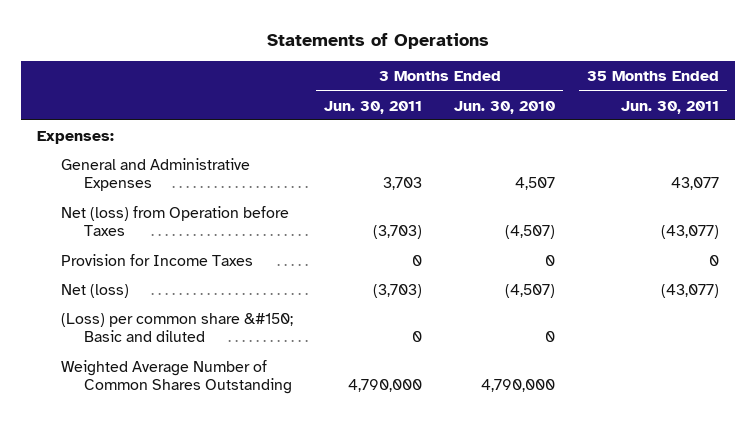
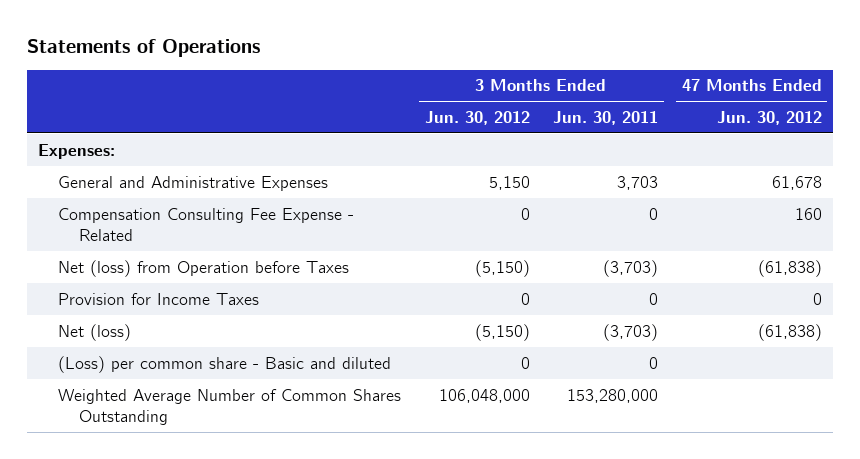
- | 3 Months Ended Jun. 30, 2011 | 3 Months Ended Jun. 30, 2010 | 35 Months Ended Jun. 30, 2011
+ | 3 Months Ended Jun. 30, 2012 | 3 Months Ended Jun. 30, 2011 | 47 Months Ended Jun. 30, 2012
+ Compensation Consulting Fee Expense - Related | 0 | 0 | 160
- (Loss) per common share &#150; Basic and diluted | 0 | 0 |
- Weighted Average Number of Common Shares Outstanding | 4,790,000 | 4,790,000 |
+ (Loss) per common share - Basic and diluted | 0 | 0 |
+ Weighted Average Number of Common Shares Outstanding | 106,048,000 | 153,280,000 |

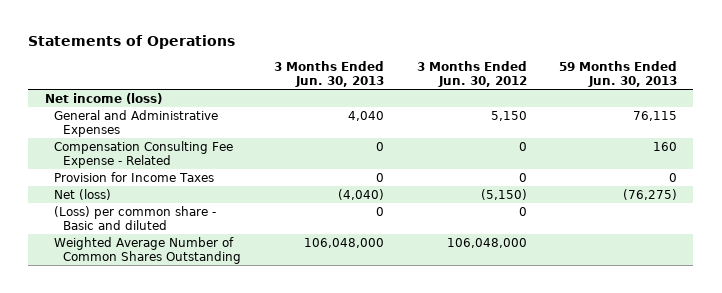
- | 3 Months Ended Jun. 30, 2012 | 3 Months Ended Jun. 30, 2011 | 47 Months Ended Jun. 30, 2012
+ | 3 Months Ended Jun. 30, 2013 | 3 Months Ended Jun. 30, 2012 | 59 Months Ended Jun. 30, 2013
- Expenses:
+ Net income (loss)
- Net (loss) from Operation before Taxes | (5,150) | (3,703) | (61,838)

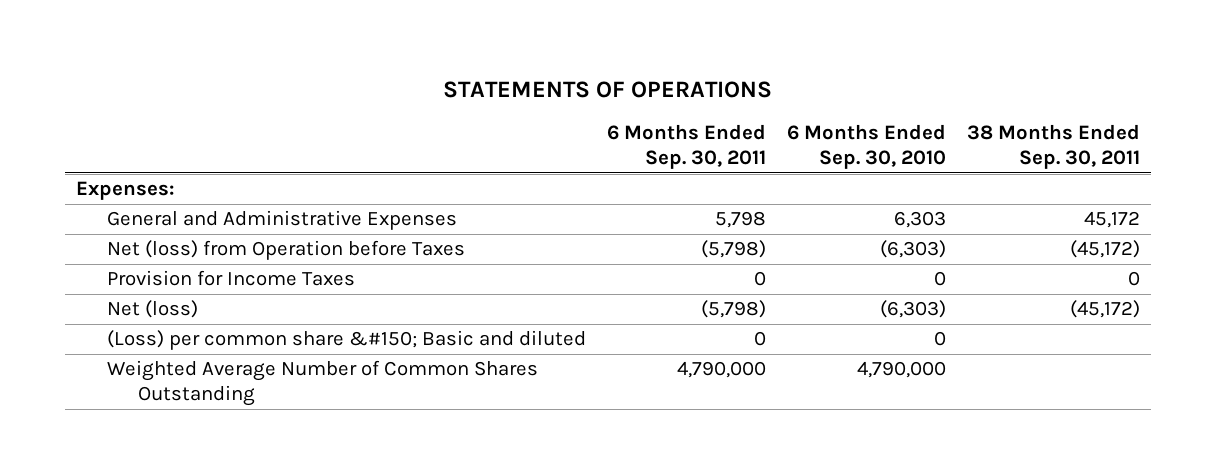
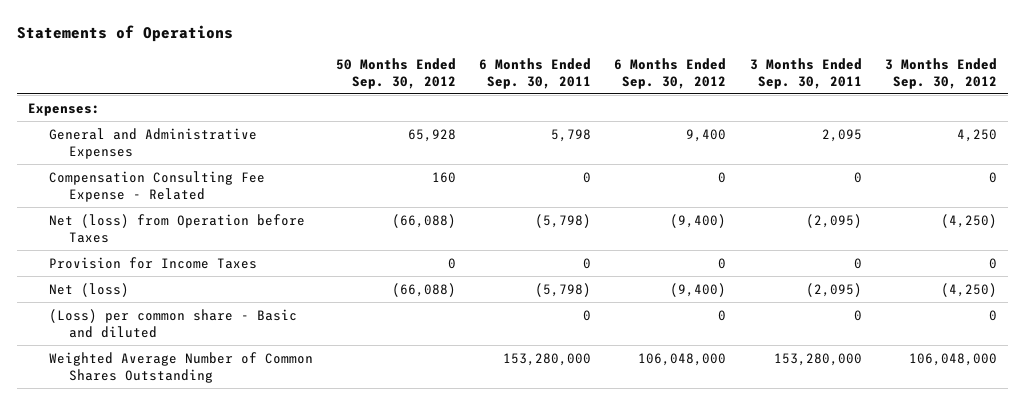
- STATEMENTS OF OPERATIONS
+ Statements of Operations
- | 6 Months Ended Sep. 30, 2011 | 6 Months Ended Sep. 30, 2010 | 38 Months Ended Sep. 30, 2011
+ | 50 Months Ended Sep. 30, 2012 | 6 Months Ended Sep. 30, 2011 | 6 Months Ended Sep. 30, 2012 | 3 Months Ended Sep. 30, 2011 | 3 Months Ended Sep. 30, 2012
+ Compensation Consulting Fee Expense - Related | 160 | 0 | 0 | 0 | 0
- (Loss) per common share &#150; Basic and diluted | 0 | 0 |
- Weighted Average Number of Common Shares Outstanding | 4,790,000 | 4,790,000 |
+ (Loss) per common share - Basic and diluted | | 0 | 0 | 0 | 0
+ Weighted Average Number of Common Shares Outstanding | | 153,280,000 | 106,048,000 | 153,280,000 | 106,048,000

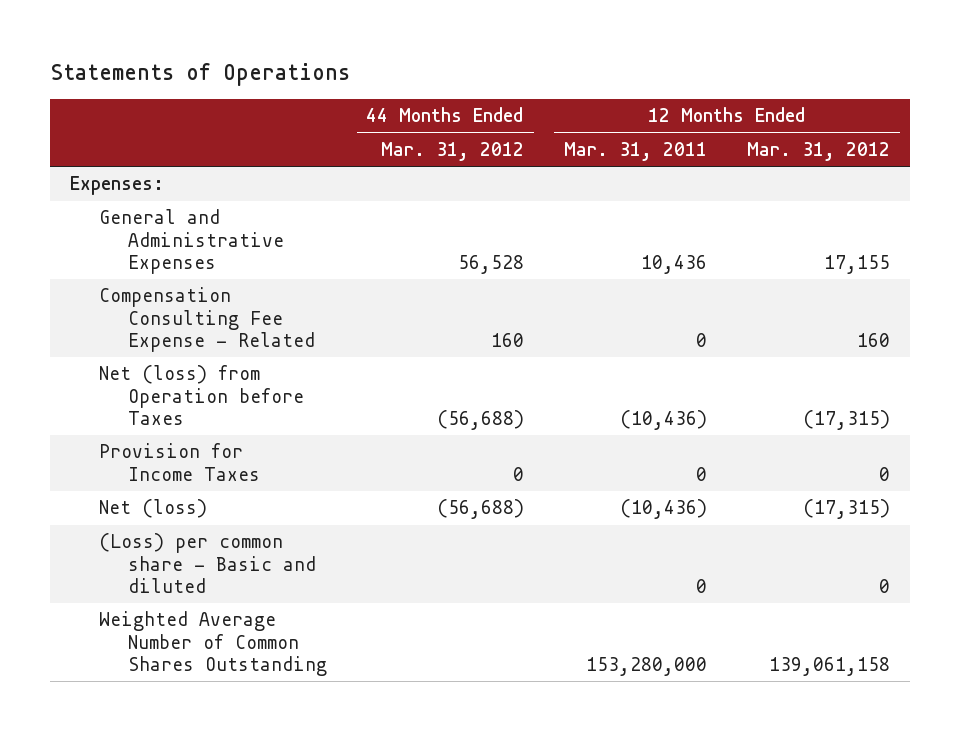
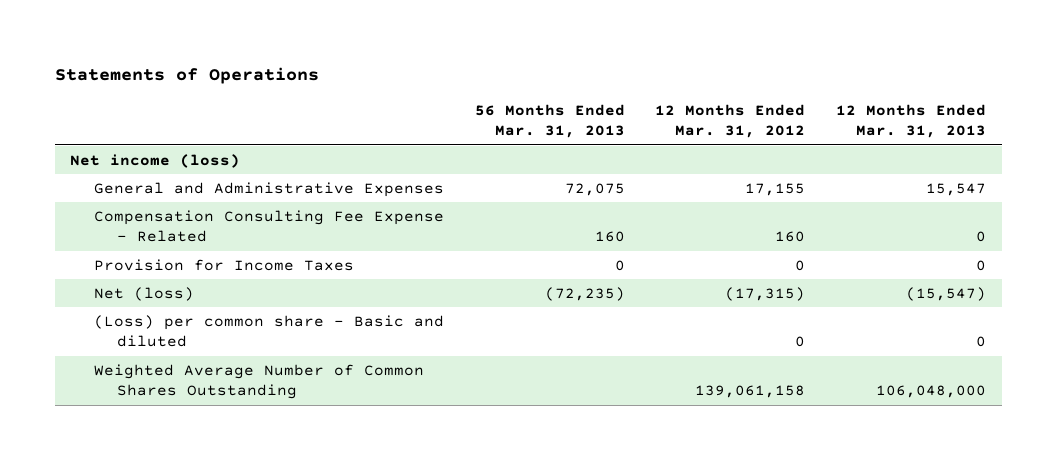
- | 44 Months Ended Mar. 31, 2012 | 12 Months Ended Mar. 31, 2011 | 12 Months Ended Mar. 31, 2012
+ | 56 Months Ended Mar. 31, 2013 | 12 Months Ended Mar. 31, 2012 | 12 Months Ended Mar. 31, 2013
- Expenses:
+ Net income (loss)
- Net (loss) from Operation before Taxes | (56,688) | (10,436) | (17,315)

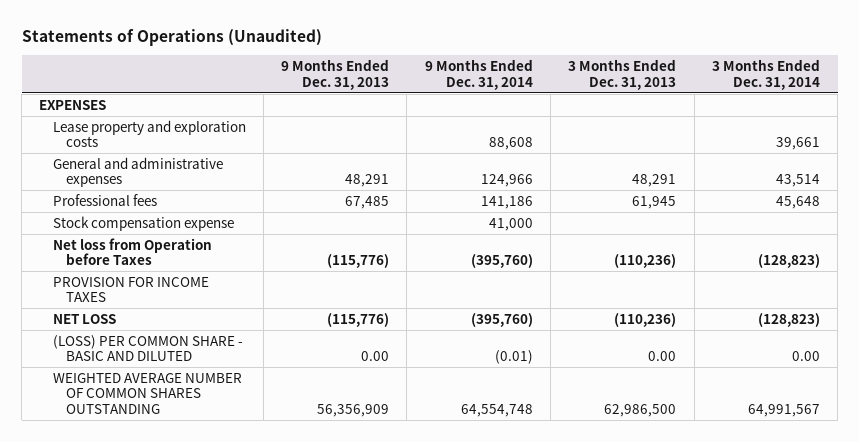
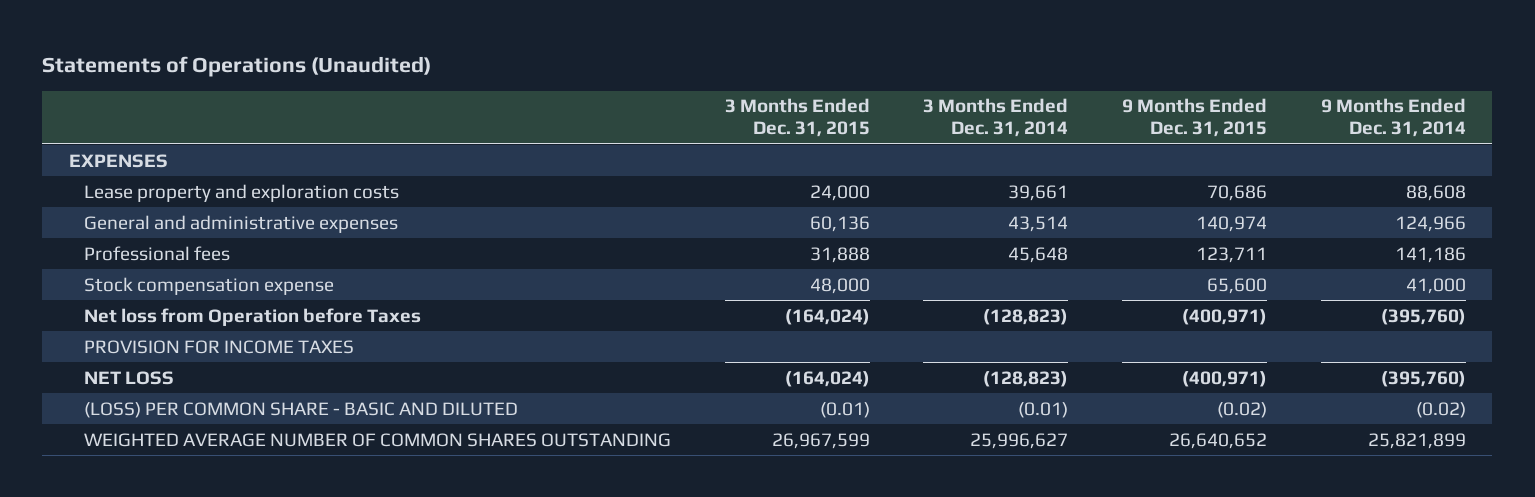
- | 9 Months Ended Dec. 31, 2013 | 9 Months Ended Dec. 31, 2014 | 3 Months Ended Dec. 31, 2013 | 3 Months Ended Dec. 31, 2014
+ | 3 Months Ended Dec. 31, 2015 | 3 Months Ended Dec. 31, 2014 | 9 Months Ended Dec. 31, 2015 | 9 Months Ended Dec. 31, 2014
- (LOSS) PER COMMON SHARE - BASIC AND DILUTED | 0.00 | (0.01) | 0.00 | 0.00
- WEIGHTED AVERAGE NUMBER OF COMMON SHARES OUTSTANDING | 56,356,909 | 64,554,748 | 62,986,500 | 64,991,567
+ (LOSS) PER COMMON SHARE - BASIC AND DILUTED | (0.01) | (0.01) | (0.02) | (0.02)
+ WEIGHTED AVERAGE NUMBER OF COMMON SHARES OUTSTANDING | 26,967,599 | 25,996,627 | 26,640,652 | 25,821,899

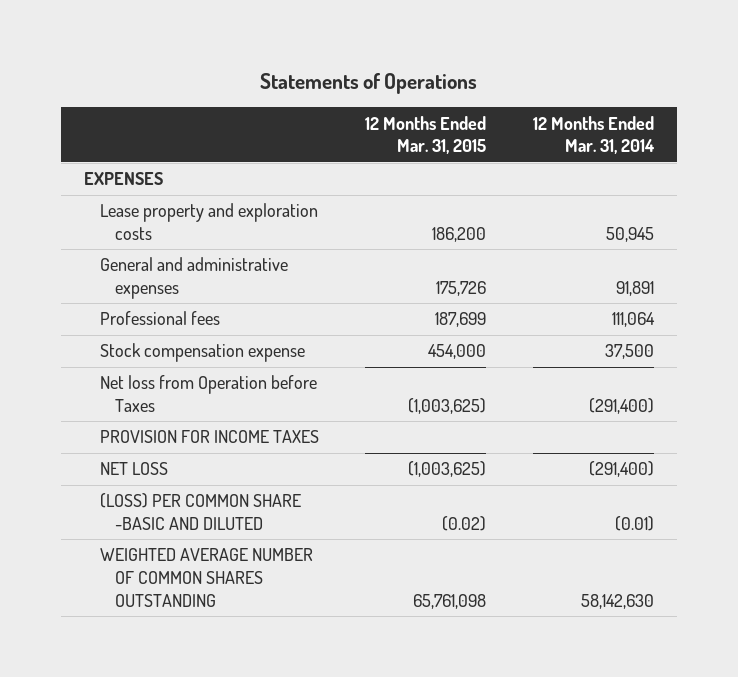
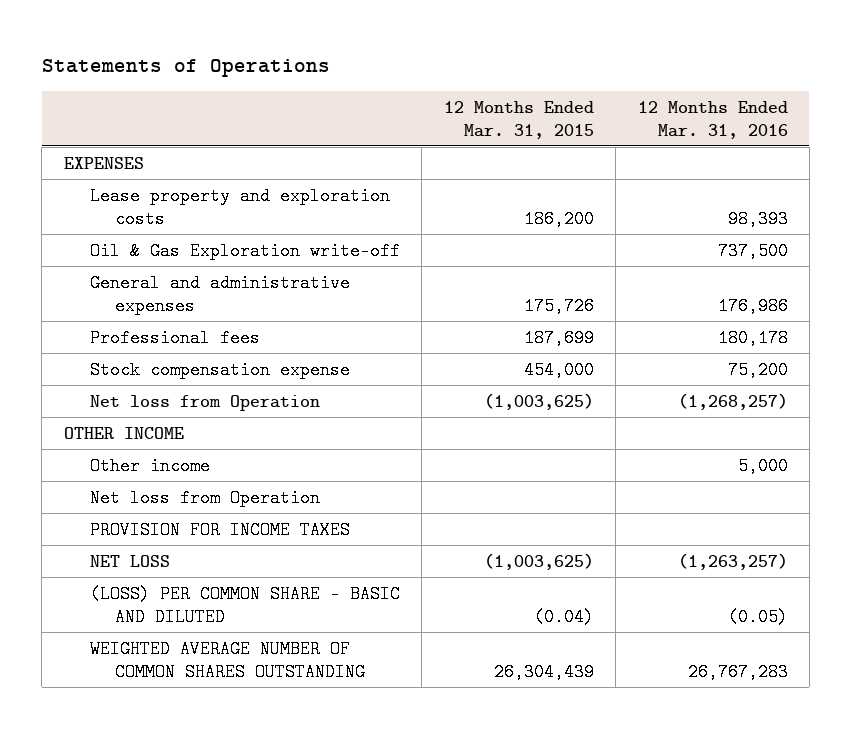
- | 12 Months Ended Mar. 31, 2015 | 12 Months Ended Mar. 31, 2014
+ | 12 Months Ended Mar. 31, 2015 | 12 Months Ended Mar. 31, 2016
+ Oil & Gas Exploration write-off | | 737,500
- Net loss from Operation before Taxes | (1,003,625) | (291,400)
+ Net loss from Operation | (1,003,625) | (1,268,257)
+ OTHER INCOME
+ Other income | | 5,000
+ Net loss from Operation
- (LOSS) PER COMMON SHARE -BASIC AND DILUTED | (0.02) | (0.01)
- WEIGHTED AVERAGE NUMBER OF COMMON SHARES OUTSTANDING | 65,761,098 | 58,142,630
+ (LOSS) PER COMMON SHARE - BASIC AND DILUTED | (0.04) | (0.05)
+ WEIGHTED AVERAGE NUMBER OF COMMON SHARES OUTSTANDING | 26,304,439 | 26,767,283

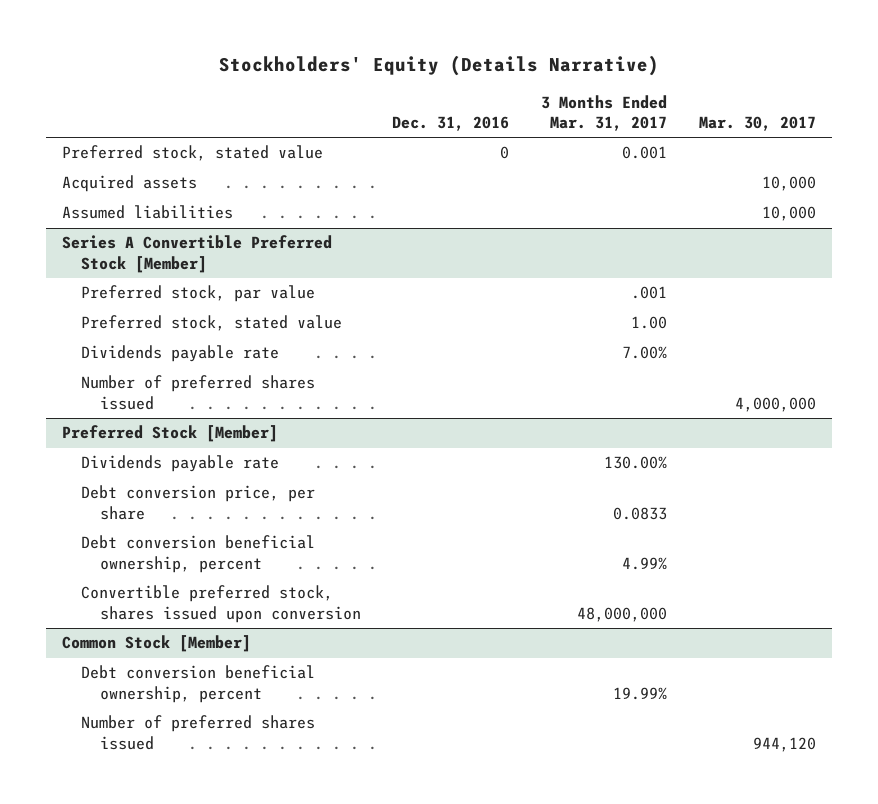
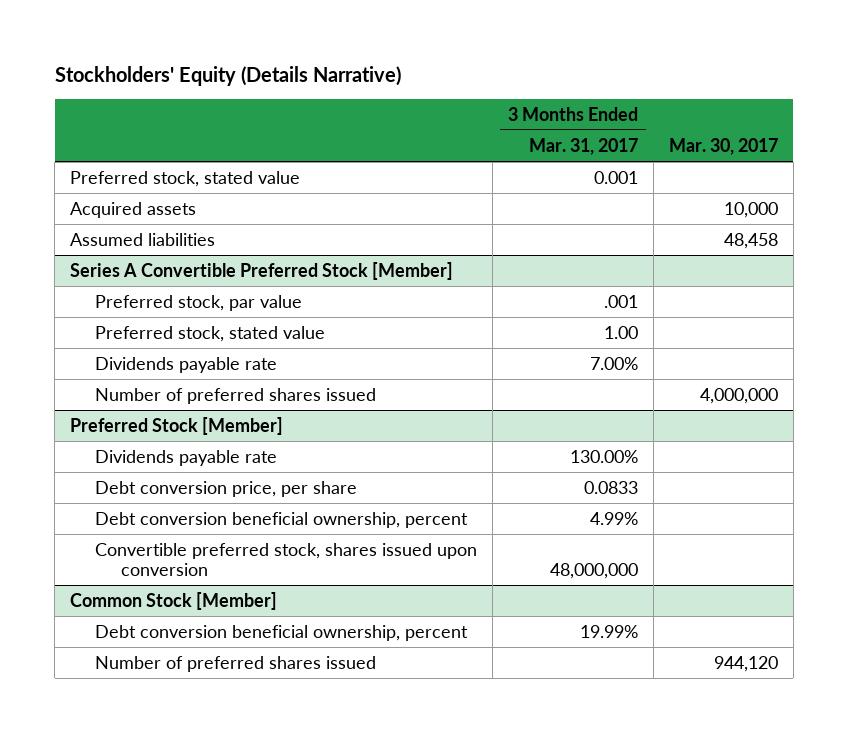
- | Dec. 31, 2016 | 3 Months Ended Mar. 31, 2017 | Mar. 30, 2017
+ | 3 Months Ended Mar. 31, 2017 | Mar. 30, 2017
- Assumed liabilities | | | 10,000
+ Assumed liabilities | | 48,458

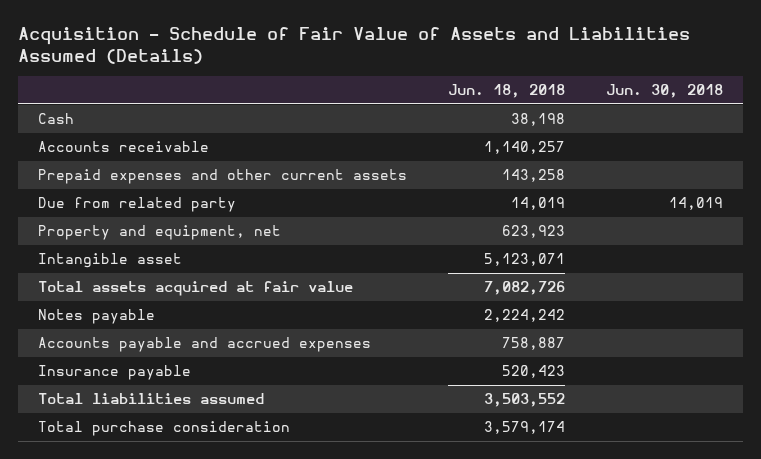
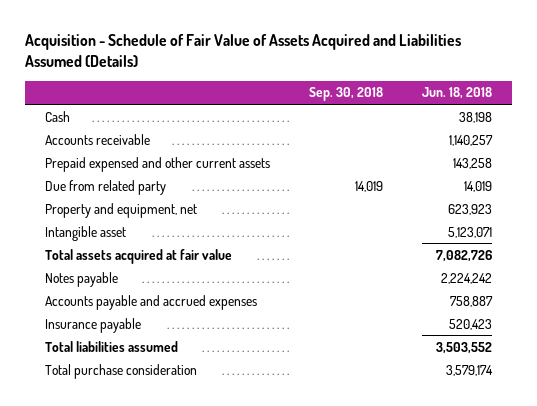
- Acquisition - Schedule of Fair Value of Assets and Liabilities Assumed (Details)
+ Acquisition - Schedule of Fair Value of Assets Acquired and Liabilities Assumed (Details)
- | Jun. 18, 2018 | Jun. 30, 2018
+ | Sep. 30, 2018 | Jun. 18, 2018
- Prepaid expenses and other current assets | 143,258 |
+ Prepaid expensed and other current assets | | 143,258

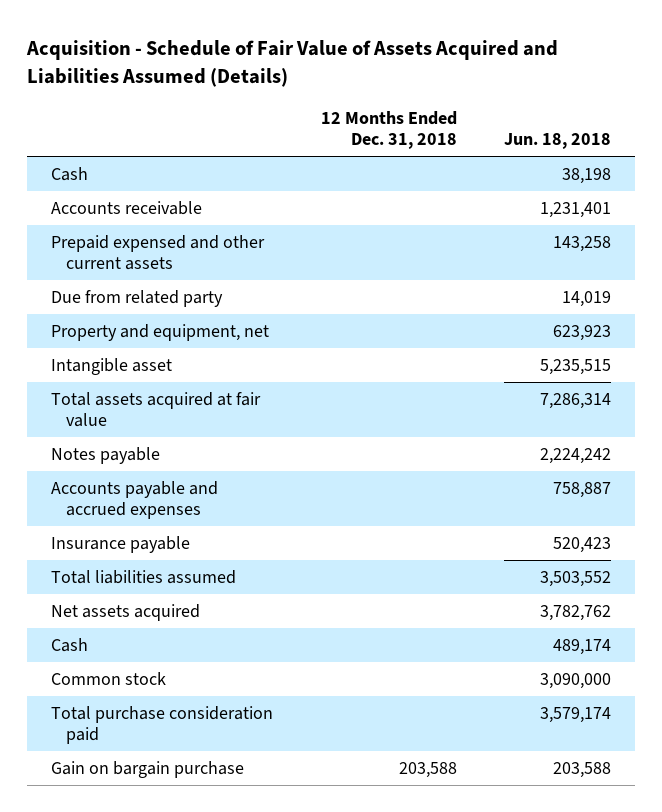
- | Sep. 30, 2018 | Jun. 18, 2018
+ | 12 Months Ended Dec. 31, 2018 | Jun. 18, 2018
- Accounts receivable | | 1,140,257
+ Accounts receivable | | 1,231,401
- Intangible asset | | 5,123,071
- Total assets acquired at fair value | | 7,082,726
+ Intangible asset | | 5,235,515
+ Total assets acquired at fair value | | 7,286,314
- Total purchase consideration | | 3,579,174
+ Net assets acquired | | 3,782,762
+ Cash | | 489,174
+ Common stock | | 3,090,000
+ Total purchase consideration paid | | 3,579,174
+ Gain on bargain purchase | 203,588 | 203,588

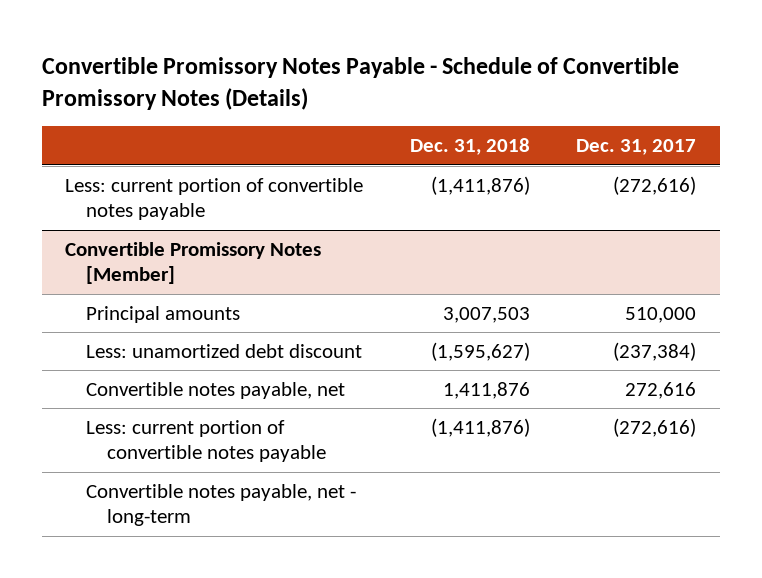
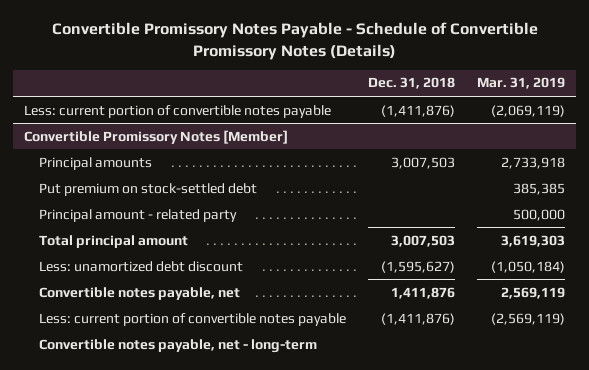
- | Dec. 31, 2018 | Dec. 31, 2017
+ | Dec. 31, 2018 | Mar. 31, 2019
@ Convertible Promissory Notes [Member]
+ Put premium on stock-settled debt | | 385,385
+ Principal amount - related party | | 500,000
+ Total principal amount | 3,007,503 | 3,619,303

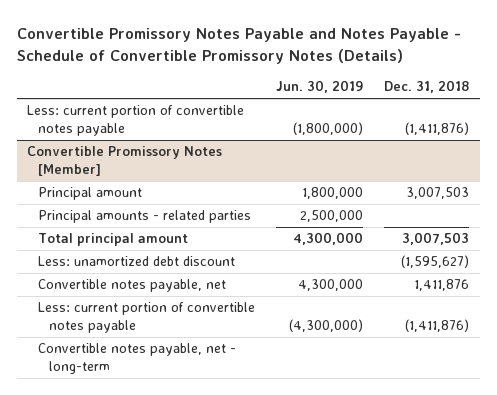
- Convertible Promissory Notes Payable - Schedule of Convertible Promissory Notes (Details)
+ Convertible Promissory Notes Payable and Notes Payable - Schedule of Convertible Promissory Notes (Details)
- | Dec. 31, 2018 | Mar. 31, 2019
+ | Jun. 30, 2019 | Dec. 31, 2018
@ Convertible Promissory Notes [Member]
- Principal amounts | 3,007,503 | 2,733,918
- Put premium on stock-settled debt | | 385,385
- Principal amount - related party | | 500,000
+ Principal amount | 1,800,000 | 3,007,503
+ Principal amounts - related parties | 2,500,000 |

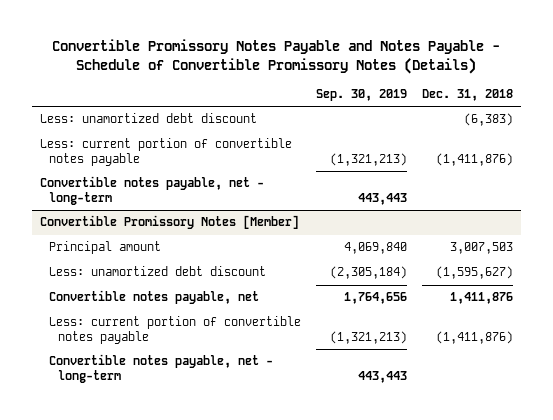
- | Jun. 30, 2019 | Dec. 31, 2018
+ | Sep. 30, 2019 | Dec. 31, 2018
+ Less: unamortized debt discount | | (6,383)
+ Convertible notes payable, net - long-term | 443,443 |
@ Convertible Promissory Notes [Member]
- Principal amounts - related parties | 2,500,000 |
- Total principal amount | 4,300,000 | 3,007,503

